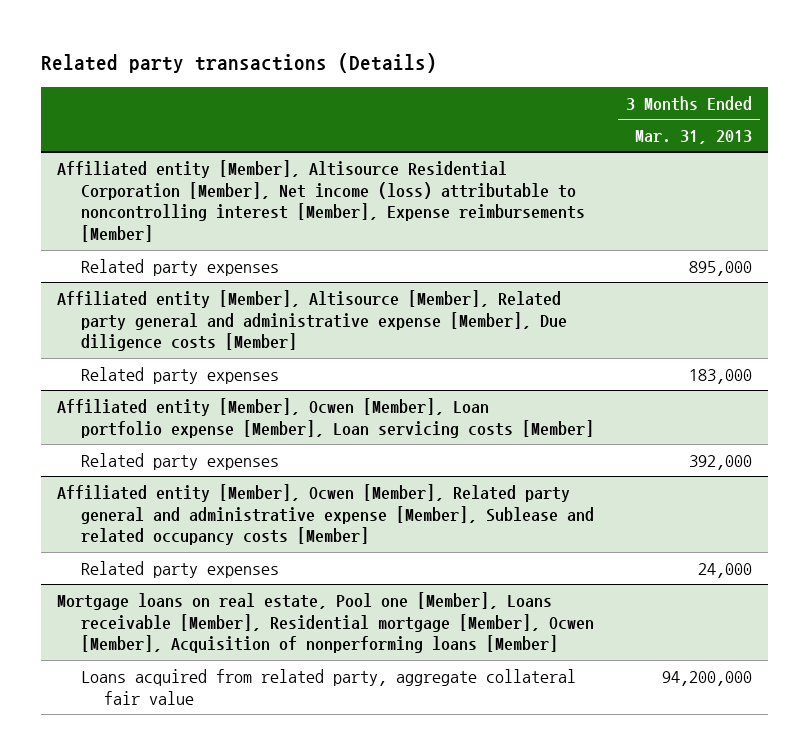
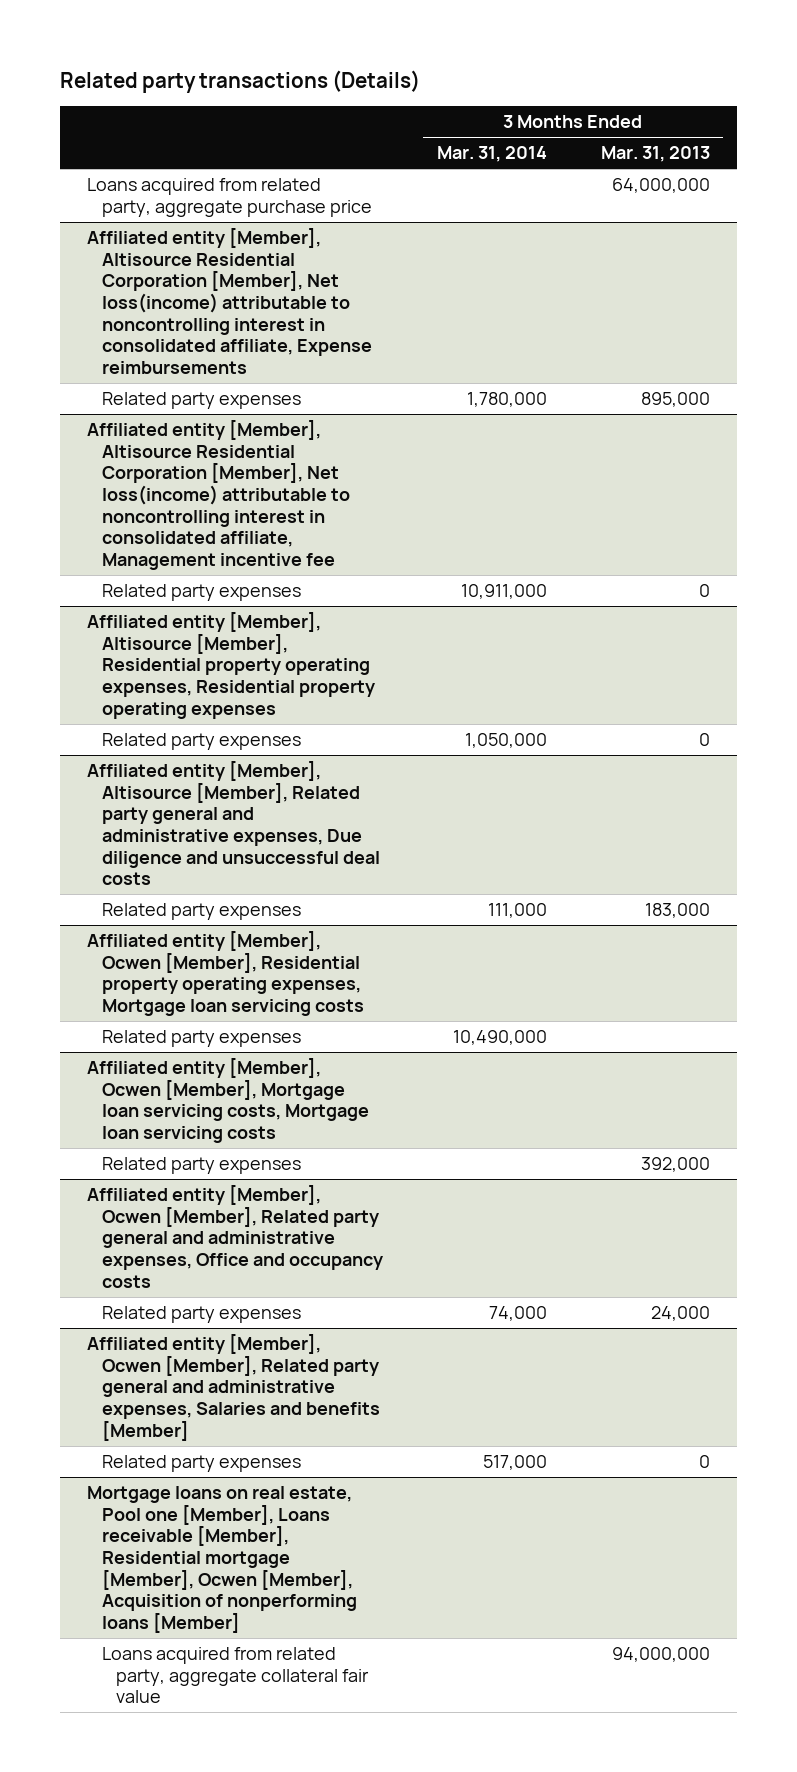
- | 3 Months Ended Mar. 31, 2013
+ | 3 Months Ended Mar. 31, 2014 | 3 Months Ended Mar. 31, 2013
- Affiliated entity [Member], Altisource Residential Corporation [Member], Net income (loss) attributable to noncontrolling interest [Member], Expense reimbursements [Member]
+ Loans acquired from related party, aggregate purchase price | | 64,000,000
+ Affiliated entity [Member], Altisource Residential Corporation [Member], Net loss(income) attributable to noncontrolling interest in consolidated affiliate, Expense reimbursements
- Affiliated entity [Member], Altisource [Member], Related party general and administrative expense [Member], Due diligence costs [Member]
+ Affiliated entity [Member], Altisource Residential Corporation [Member], Net loss(income) attributable to noncontrolling interest in consolidated affiliate, Management incentive fee
+ Related party expenses | 10,911,000 | 0
+ Affiliated entity [Member], Altisource [Member], Residential property operating expenses, Residential property operating expenses
+ Related party expenses | 1,050,000 | 0
+ Affiliated entity [Member], Altisource [Member], Related party general and administrative expenses, Due diligence and unsuccessful deal costs
- Affiliated entity [Member], Ocwen [Member], Loan portfolio expense [Member], Loan servicing costs [Member]
+ Affiliated entity [Member], Ocwen [Member], Residential property operating expenses, Mortgage loan servicing costs
+ Related party expenses | 10,490,000 |
+ Affiliated entity [Member], Ocwen [Member], Mortgage loan servicing costs, Mortgage loan servicing costs
- Affiliated entity [Member], Ocwen [Member], Related party general and administrative expense [Member], Sublease and related occupancy costs [Member]
+ Affiliated entity [Member], Ocwen [Member], Related party general and administrative expenses, Office and occupancy costs
+ Affiliated entity [Member], Ocwen [Member], Related party general and administrative expenses, Salaries and benefits [Member]
+ Related party expenses | 517,000 | 0
@ Mortgage loans on real estate, Pool one [Member], Loans receivable [Member], Residential mortgage [Member], Ocwen [Member], Acquisition of nonperforming loans [Member]
- Loans acquired from related party, aggregate collateral fair value | 94,200,000
+ Loans acquired from related party, aggregate collateral fair value | | 94,000,000

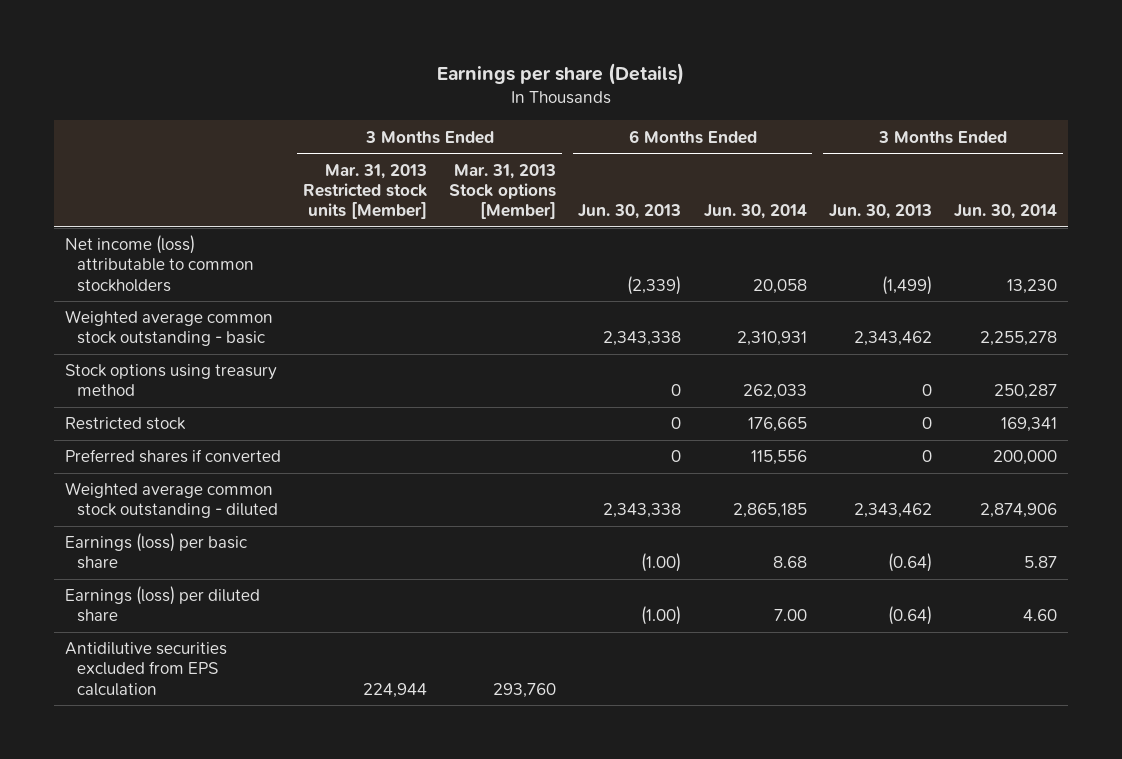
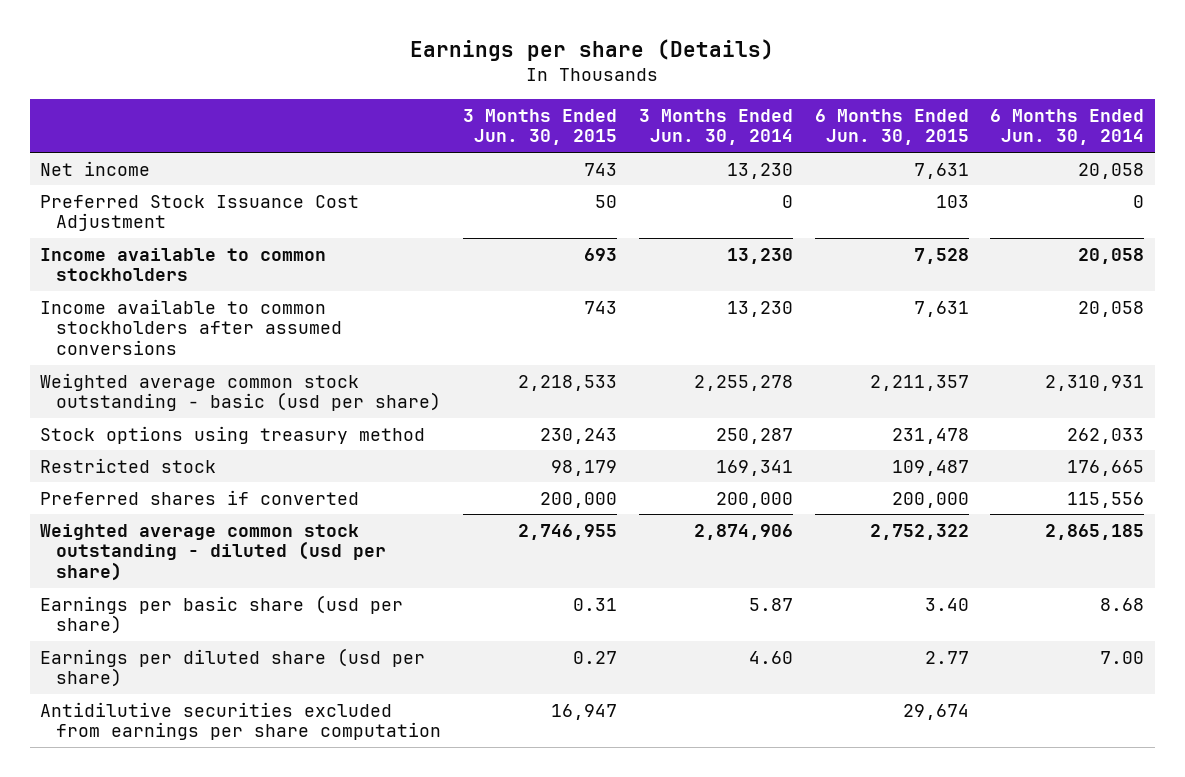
- | 3 Months Ended Mar. 31, 2013 Restricted stock units [Member] | 3 Months Ended Mar. 31, 2013 Stock options [Member] | 6 Months Ended Jun. 30, 2013 | 6 Months Ended Jun. 30, 2014 | 3 Months Ended Jun. 30, 2013 | 3 Months Ended Jun. 30, 2014
+ | 3 Months Ended Jun. 30, 2015 | 3 Months Ended Jun. 30, 2014 | 6 Months Ended Jun. 30, 2015 | 6 Months Ended Jun. 30, 2014
- Net income (loss) attributable to common stockholders | | | (2,339) | 20,058 | (1,499) | 13,230
- Weighted average common stock outstanding - basic | | | 2,343,338 | 2,310,931 | 2,343,462 | 2,255,278
+ Net income | 743 | 13,230 | 7,631 | 20,058
+ Preferred Stock Issuance Cost Adjustment | 50 | 0 | 103 | 0
+ Income available to common stockholders | 693 | 13,230 | 7,528 | 20,058
+ Income available to common stockholders after assumed conversions | 743 | 13,230 | 7,631 | 20,058
+ Weighted average common stock outstanding - basic (usd per share) | 2,218,533 | 2,255,278 | 2,211,357 | 2,310,931
- Weighted average common stock outstanding - diluted | | | 2,343,338 | 2,865,185 | 2,343,462 | 2,874,906
- Earnings (loss) per basic share | | | (1.00) | 8.68 | (0.64) | 5.87
- Earnings (loss) per diluted share | | | (1.00) | 7.00 | (0.64) | 4.60
- Antidilutive securities excluded from EPS calculation | 224,944 | 293,760 | | | |
+ Weighted average common stock outstanding - diluted (usd per share) | 2,746,955 | 2,874,906 | 2,752,322 | 2,865,185
+ Earnings per basic share (usd per share) | 0.31 | 5.87 | 3.40 | 8.68
+ Earnings per diluted share (usd per share) | 0.27 | 4.60 | 2.77 | 7.00
+ Antidilutive securities excluded from earnings per share computation | 16,947 | | 29,674 |

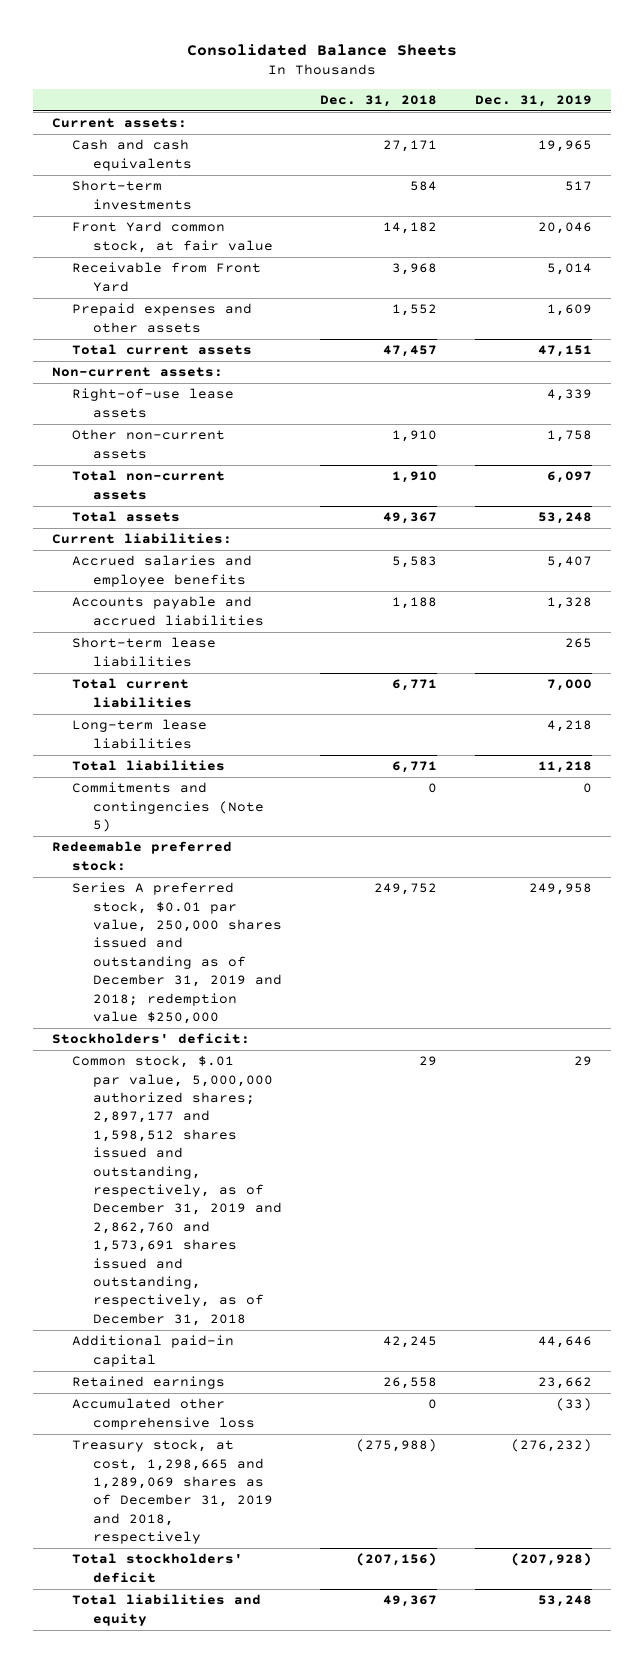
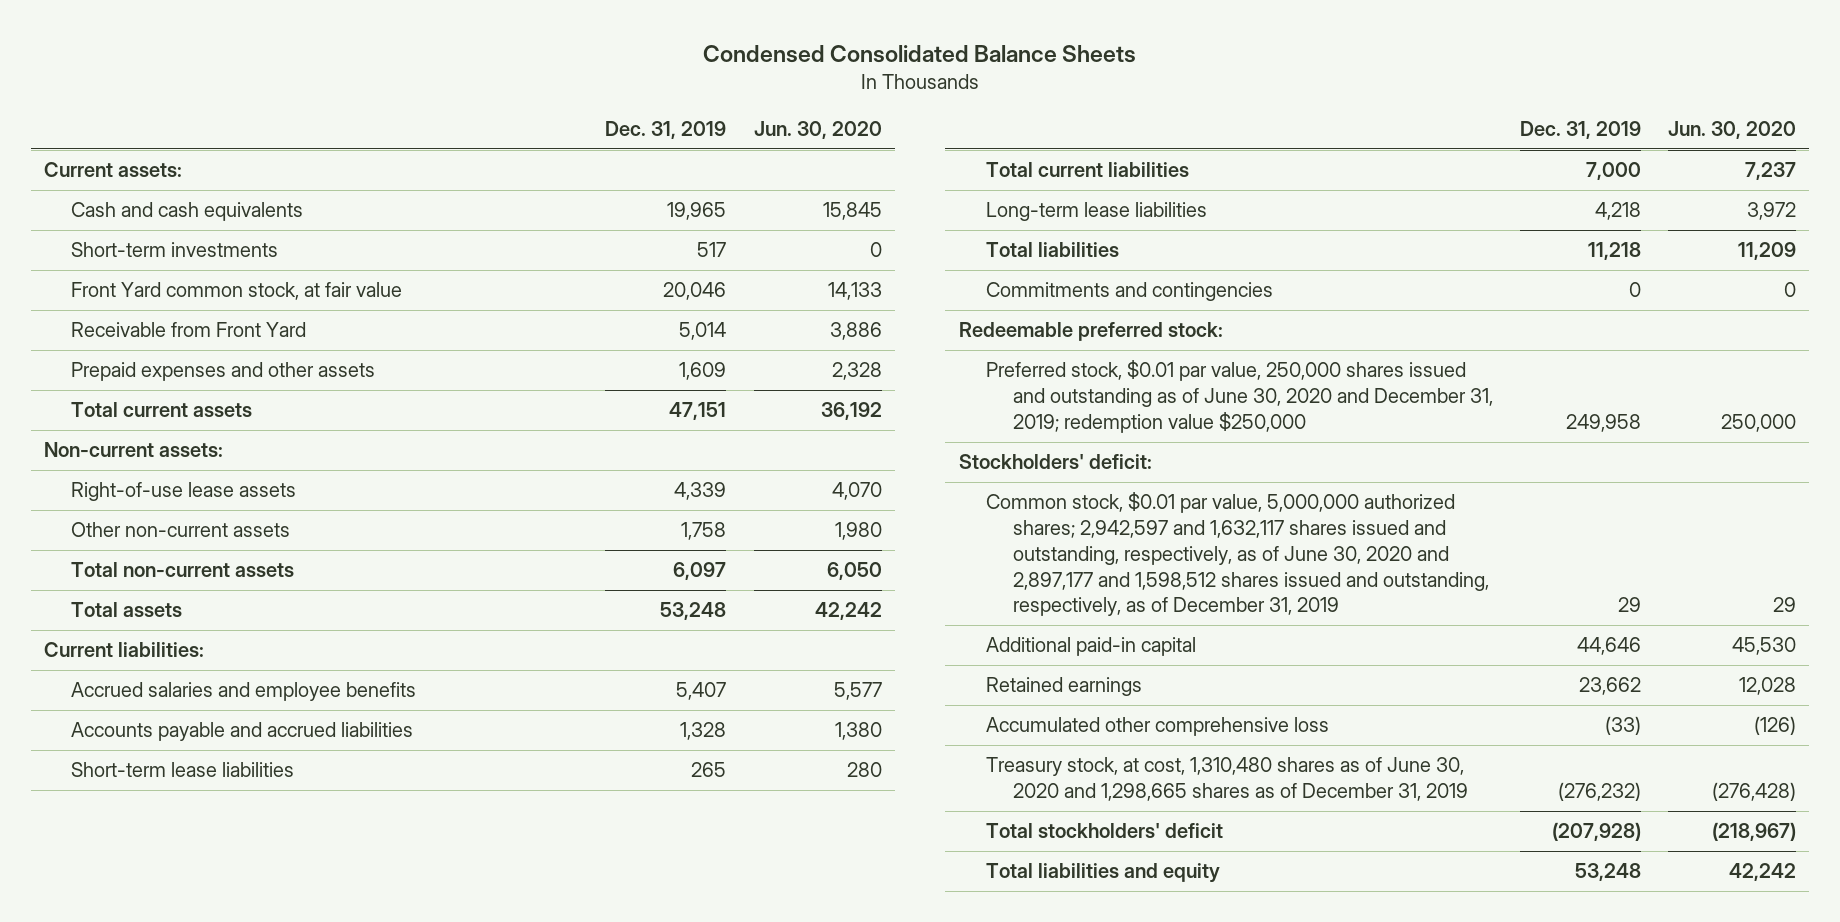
- Consolidated Balance Sheets
+ Condensed Consolidated Balance Sheets
- | Dec. 31, 2018 | Dec. 31, 2019
+ | Dec. 31, 2019 | Jun. 30, 2020
- Commitments and contingencies (Note 5) | 0 | 0
+ Commitments and contingencies | 0 | 0
- Series A preferred stock, $0.01 par value, 250,000 shares issued and outstanding as of December 31, 2019 and 2018; redemption value $250,000 | 249,752 | 249,958
+ Preferred stock, $0.01 par value, 250,000 shares issued and outstanding as of June 30, 2020 and December 31, 2019; redemption value $250,000 | 249,958 | 250,000
- Common stock, $.01 par value, 5,000,000 authorized shares; 2,897,177 and 1,598,512 shares issued and outstanding, respectively, as of December 31, 2019 and 2,862,760 and 1,573,691 shares issued and outstanding, respectively, as of December 31, 2018 | 29 | 29
+ Common stock, $0.01 par value, 5,000,000 authorized shares; 2,942,597 and 1,632,117 shares issued and outstanding, respectively, as of June 30, 2020 and 2,897,177 and 1,598,512 shares issued and outstanding, respectively, as of December 31, 2019 | 29 | 29
- Treasury stock, at cost, 1,298,665 and 1,289,069 shares as of December 31, 2019 and 2018, respectively | (275,988) | (276,232)
+ Treasury stock, at cost, 1,310,480 shares as of June 30, 2020 and 1,298,665 shares as of December 31, 2019 | (276,232) | (276,428)

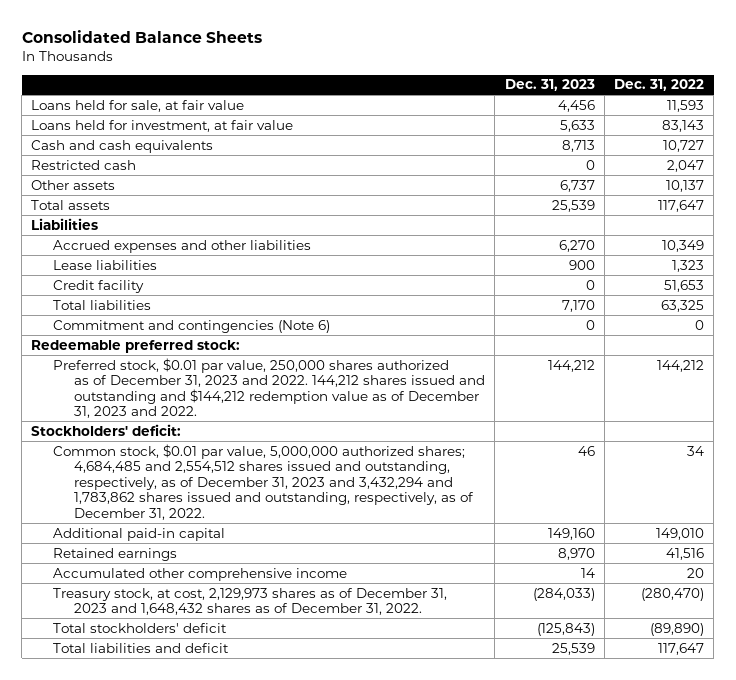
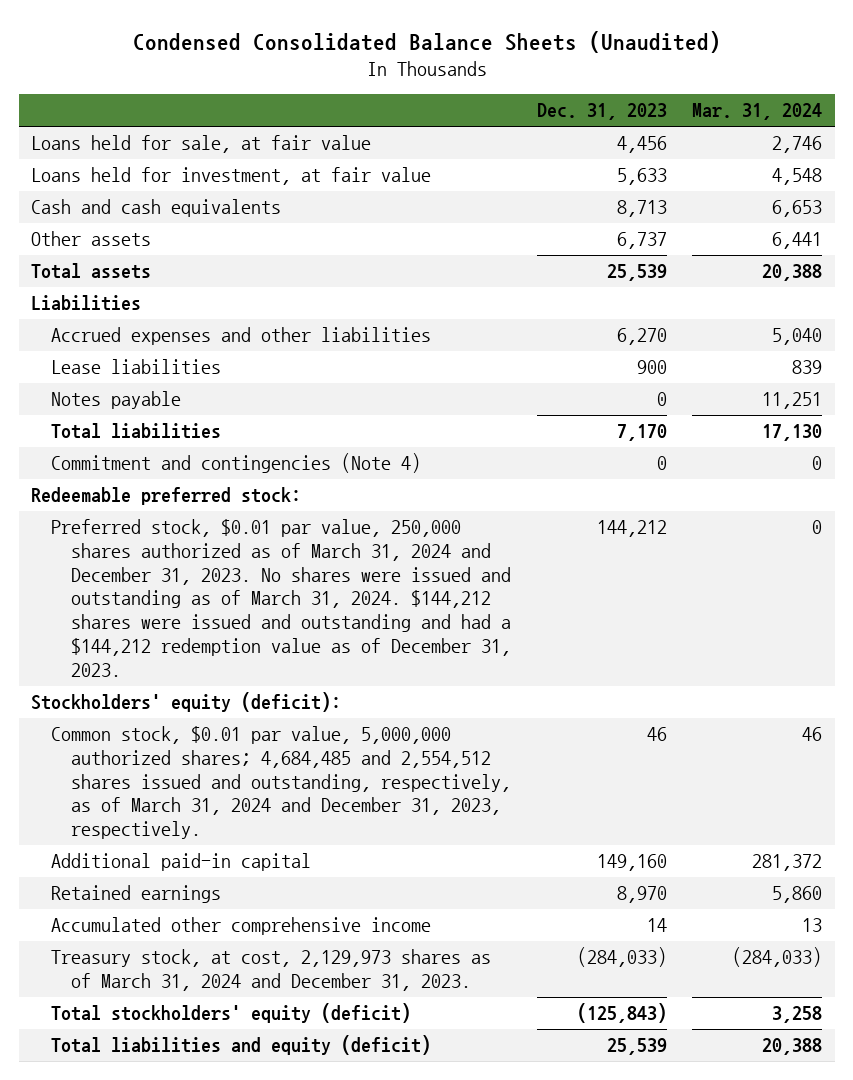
- Consolidated Balance Sheets
+ Condensed Consolidated Balance Sheets (Unaudited)
- | Dec. 31, 2023 | Dec. 31, 2022
+ | Dec. 31, 2023 | Mar. 31, 2024
- Restricted cash | 0 | 2,047
- Credit facility | 0 | 51,653
+ Notes payable | 0 | 11,251
- Commitment and contingencies (Note 6) | 0 | 0
+ Commitment and contingencies (Note 4) | 0 | 0
- Preferred stock, $0.01 par value, 250,000 shares authorized as of December 31, 2023 and 2022. 144,212 shares issued and outstanding and $144,212 redemption value as of December 31, 2023 and 2022. | 144,212 | 144,212
- Stockholders' deficit:
- Common stock, $0.01 par value, 5,000,000 authorized shares; 4,684,485 and 2,554,512 shares issued and outstanding, respectively, as of December 31, 2023 and 3,432,294 and 1,783,862 shares issued and outstanding, respectively, as of December 31, 2022. | 46 | 34
+ Preferred stock, $0.01 par value, 250,000 shares authorized as of March 31, 2024 and December 31, 2023. No shares were issued and outstanding as of March 31, 2024. $144,212 shares were issued and outstanding and had a $144,212 redemption value as of December 31, 2023. | 144,212 | 0
+ Stockholders' equity (deficit):
+ Common stock, $0.01 par value, 5,000,000 authorized shares; 4,684,485 and 2,554,512 shares issued and outstanding, respectively, as of March 31, 2024 and December 31, 2023, respectively. | 46 | 46
- Treasury stock, at cost, 2,129,973 shares as of December 31, 2023 and 1,648,432 shares as of December 31, 2022. | (284,033) | (280,470)
- Total stockholders' deficit | (125,843) | (89,890)
- Total liabilities and deficit | 25,539 | 117,647
+ Treasury stock, at cost, 2,129,973 shares as of March 31, 2024 and December 31, 2023. | (284,033) | (284,033)
+ Total stockholders' equity (deficit) | (125,843) | 3,258
+ Total liabilities and equity (deficit) | 25,539 | 20,388

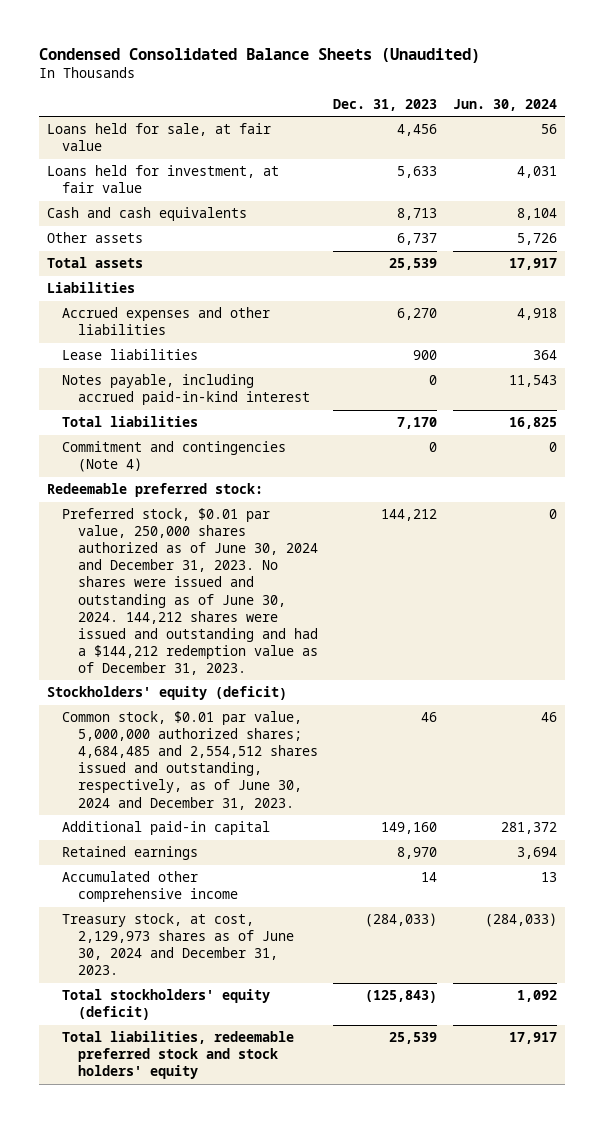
- | Dec. 31, 2023 | Mar. 31, 2024
+ | Dec. 31, 2023 | Jun. 30, 2024
- Notes payable | 0 | 11,251
+ Notes payable, including accrued paid-in-kind interest | 0 | 11,543
- Preferred stock, $0.01 par value, 250,000 shares authorized as of March 31, 2024 and December 31, 2023. No shares were issued and outstanding as of March 31, 2024. $144,212 shares were issued and outstanding and had a $144,212 redemption value as of December 31, 2023. | 144,212 | 0
- Stockholders' equity (deficit):
- Common stock, $0.01 par value, 5,000,000 authorized shares; 4,684,485 and 2,554,512 shares issued and outstanding, respectively, as of March 31, 2024 and December 31, 2023, respectively. | 46 | 46
+ Preferred stock, $0.01 par value, 250,000 shares authorized as of June 30, 2024 and December 31, 2023. No shares were issued and outstanding as of June 30, 2024. 144,212 shares were issued and outstanding and had a $144,212 redemption value as of December 31, 2023. | 144,212 | 0
+ Stockholders' equity (deficit)
+ Common stock, $0.01 par value, 5,000,000 authorized shares; 4,684,485 and 2,554,512 shares issued and outstanding, respectively, as of June 30, 2024 and December 31, 2023. | 46 | 46
- Treasury stock, at cost, 2,129,973 shares as of March 31, 2024 and December 31, 2023. | (284,033) | (284,033)
+ Treasury stock, at cost, 2,129,973 shares as of June 30, 2024 and December 31, 2023. | (284,033) | (284,033)
- Total liabilities and equity (deficit) | 25,539 | 20,388
+ Total liabilities, redeemable preferred stock and stock holders' equity | 25,539 | 17,917

